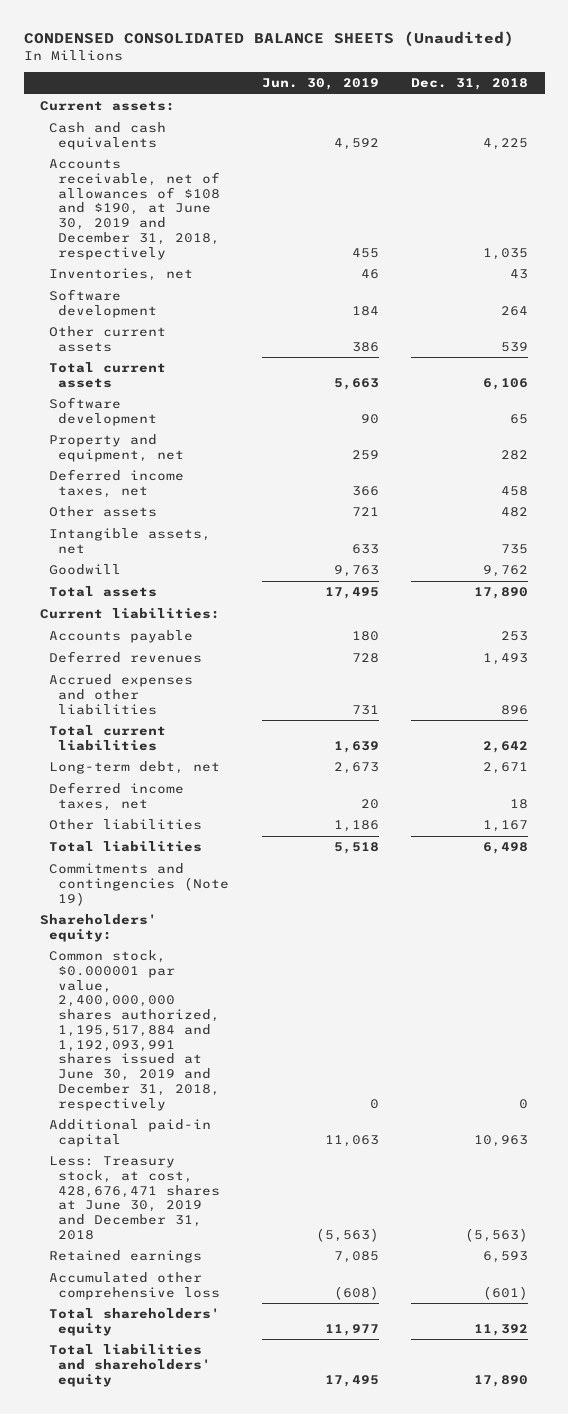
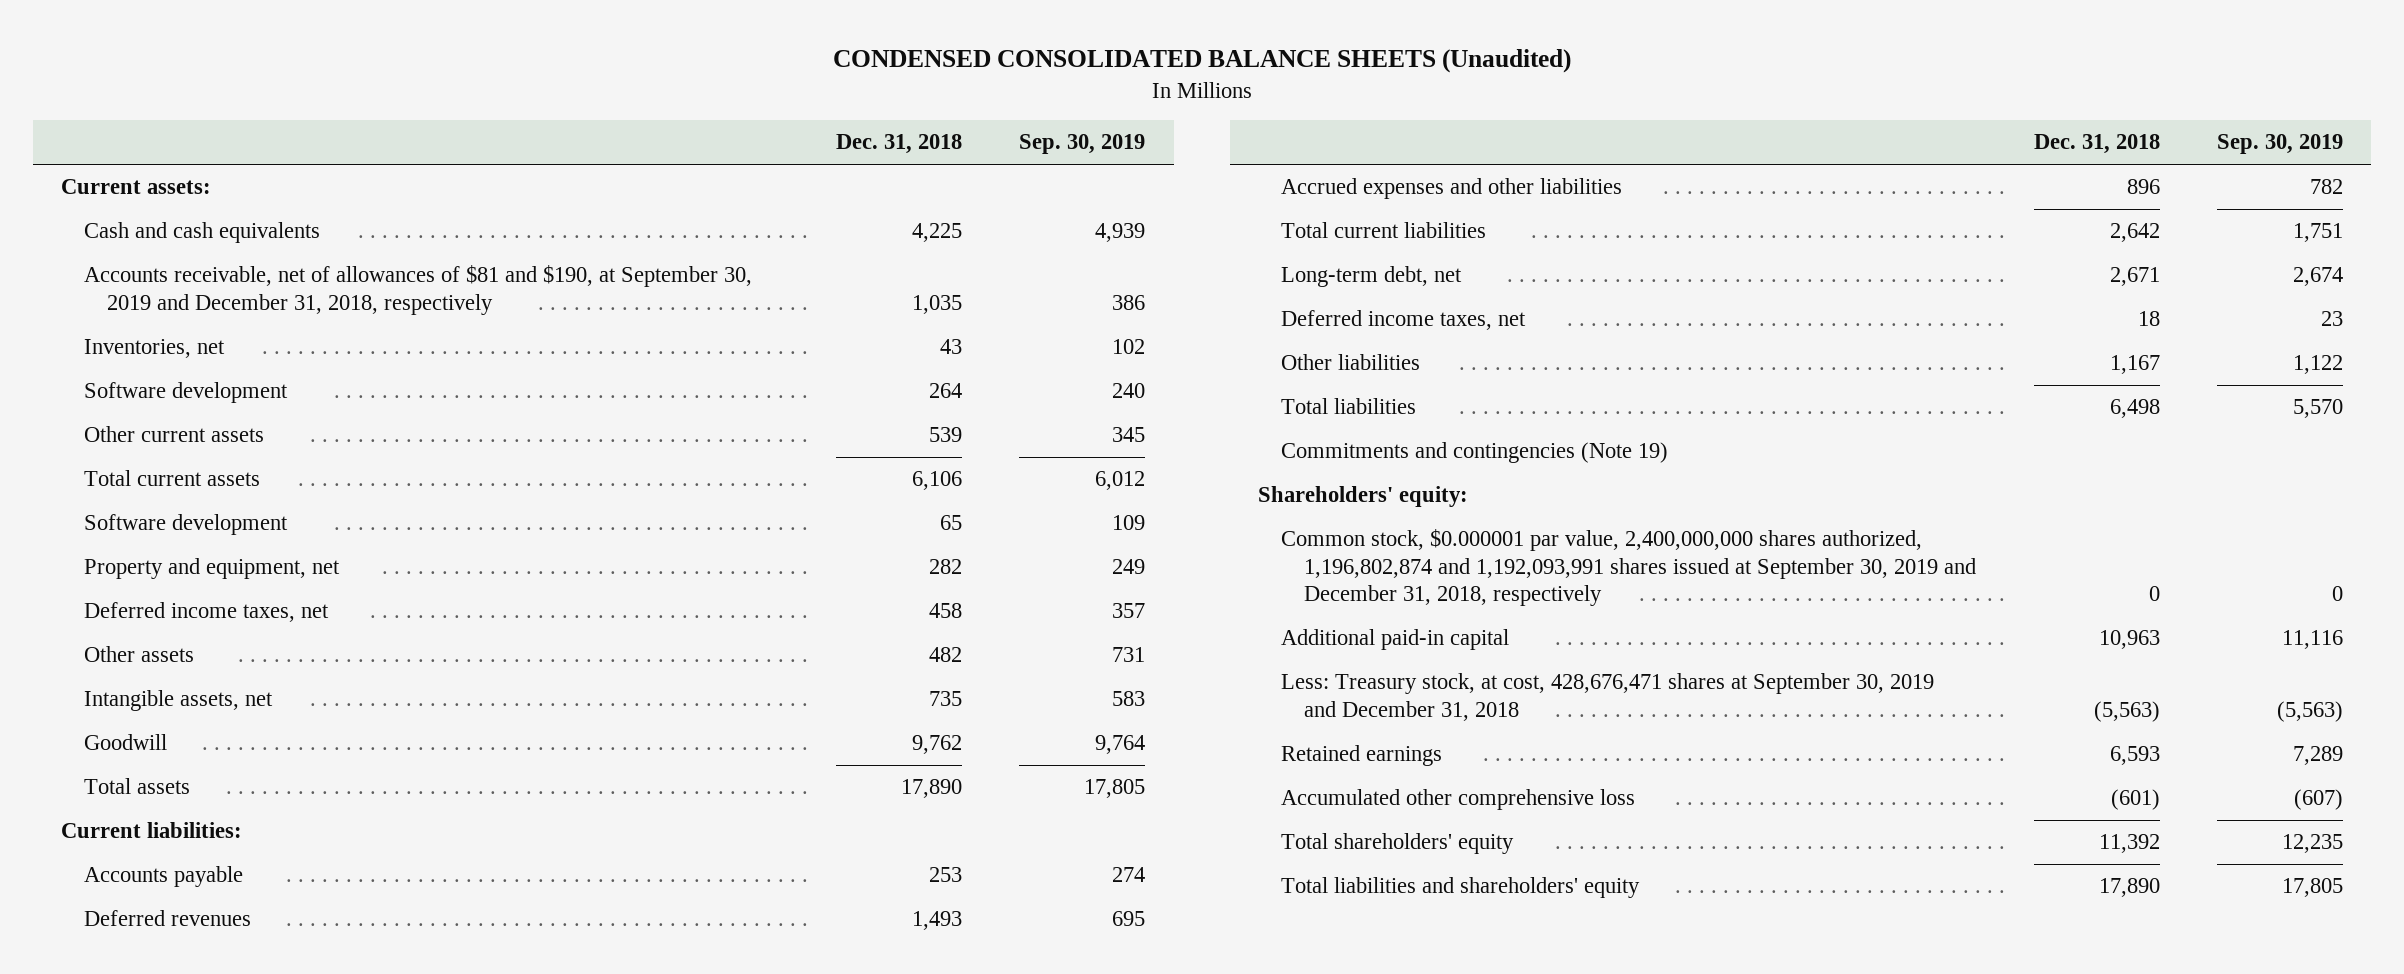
- | Jun. 30, 2019 | Dec. 31, 2018
+ | Dec. 31, 2018 | Sep. 30, 2019
- Accounts receivable, net of allowances of $108 and $190, at June 30, 2019 and December 31, 2018, respectively | 455 | 1,035
+ Accounts receivable, net of allowances of $81 and $190, at September 30, 2019 and December 31, 2018, respectively | 1,035 | 386
- Common stock, $0.000001 par value, 2,400,000,000 shares authorized, 1,195,517,884 and 1,192,093,991 shares issued at June 30, 2019 and December 31, 2018, respectively | 0 | 0
+ Common stock, $0.000001 par value, 2,400,000,000 shares authorized, 1,196,802,874 and 1,192,093,991 shares issued at September 30, 2019 and December 31, 2018, respectively | 0 | 0
- Less: Treasury stock, at cost, 428,676,471 shares at June 30, 2019 and December 31, 2018 | (5,563) | (5,563)
+ Less: Treasury stock, at cost, 428,676,471 shares at September 30, 2019 and December 31, 2018 | (5,563) | (5,563)

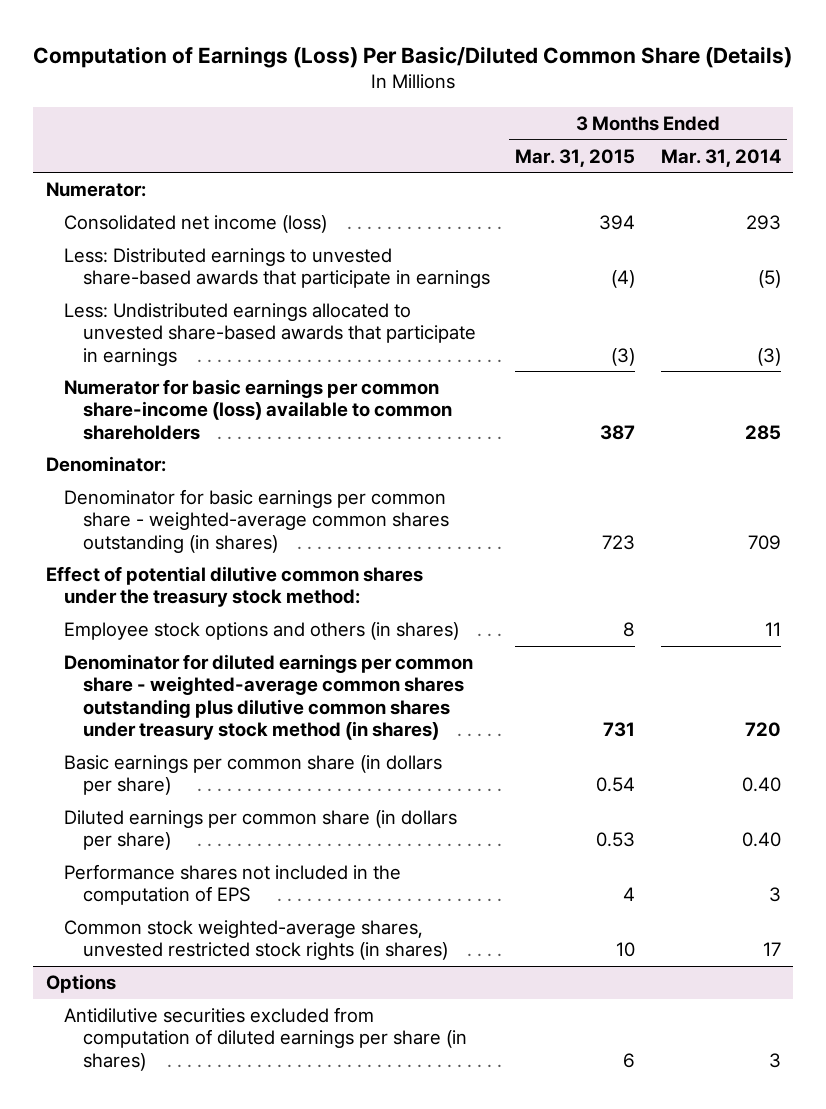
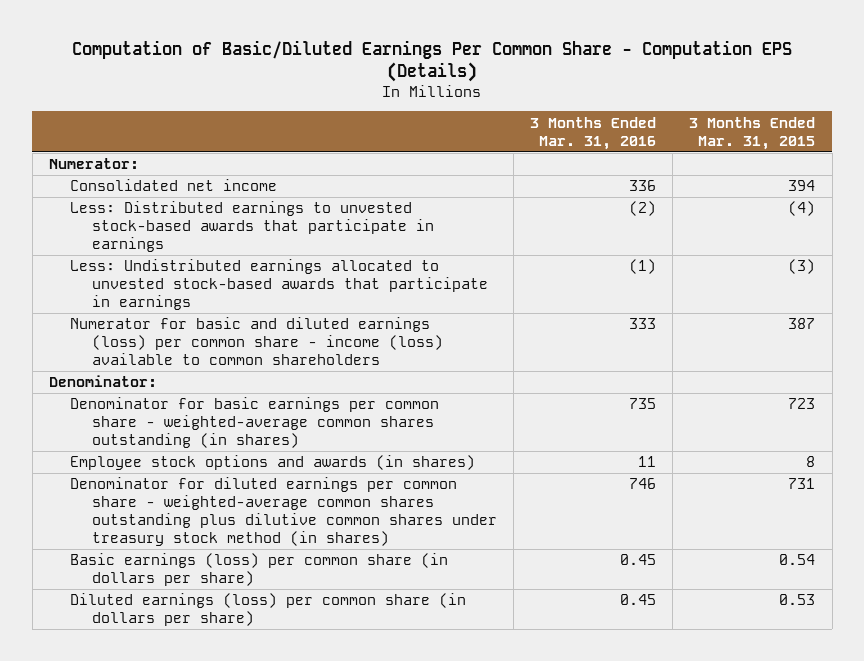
- Computation of Earnings (Loss) Per Basic/Diluted Common Share (Details)
+ Computation of Basic/Diluted Earnings Per Common Share - Computation EPS (Details)
- | 3 Months Ended Mar. 31, 2015 | 3 Months Ended Mar. 31, 2014
+ | 3 Months Ended Mar. 31, 2016 | 3 Months Ended Mar. 31, 2015
- Consolidated net income (loss) | 394 | 293
- Less: Distributed earnings to unvested share-based awards that participate in earnings | (4) | (5)
- Less: Undistributed earnings allocated to unvested share-based awards that participate in earnings | (3) | (3)
- Numerator for basic earnings per common share-income (loss) available to common shareholders | 387 | 285
+ Consolidated net income | 336 | 394
+ Less: Distributed earnings to unvested stock-based awards that participate in earnings | (2) | (4)
+ Less: Undistributed earnings allocated to unvested stock-based awards that participate in earnings | (1) | (3)
+ Numerator for basic and diluted earnings (loss) per common share - income (loss) available to common shareholders | 333 | 387
- Effect of potential dilutive common shares under the treasury stock method:
- Employee stock options and others (in shares) | 8 | 11
+ Employee stock options and awards (in shares) | 11 | 8
- Basic earnings per common share (in dollars per share) | 0.54 | 0.40
- Diluted earnings per common share (in dollars per share) | 0.53 | 0.40
- Performance shares not included in the computation of EPS | 4 | 3
- Common stock weighted-average shares, unvested restricted stock rights (in shares) | 10 | 17
- Options
- Antidilutive securities excluded from computation of diluted earnings per share (in shares) | 6 | 3
+ Basic earnings (loss) per common share (in dollars per share) | 0.45 | 0.54
+ Diluted earnings (loss) per common share (in dollars per share) | 0.45 | 0.53

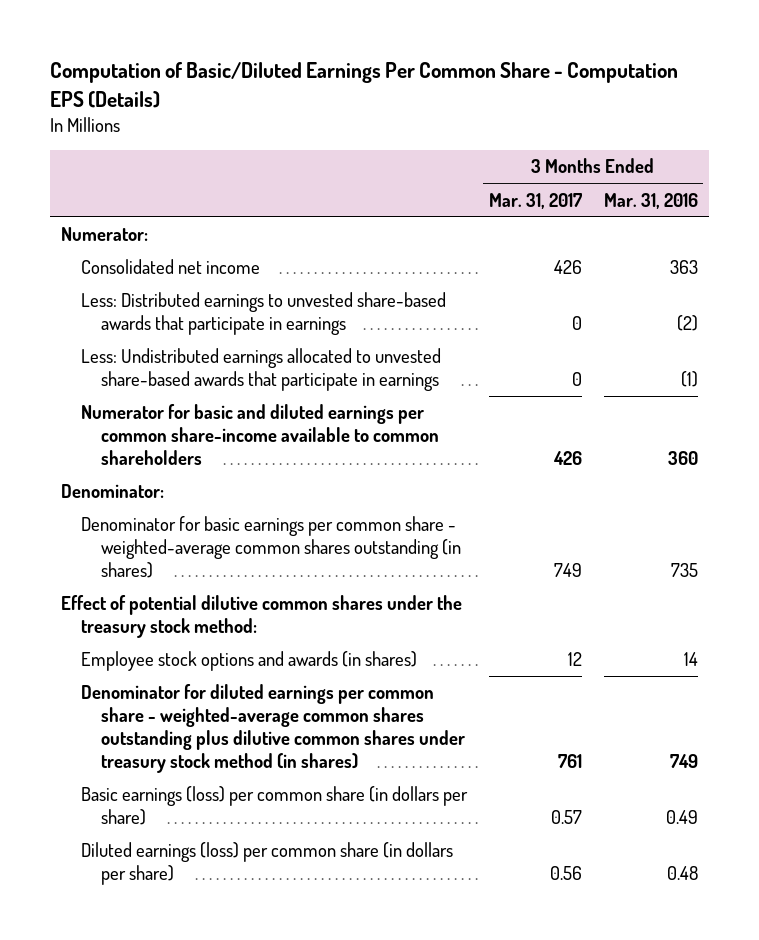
- | 3 Months Ended Mar. 31, 2016 | 3 Months Ended Mar. 31, 2015
+ | 3 Months Ended Mar. 31, 2017 | 3 Months Ended Mar. 31, 2016
- Consolidated net income | 336 | 394
- Less: Distributed earnings to unvested stock-based awards that participate in earnings | (2) | (4)
- Less: Undistributed earnings allocated to unvested stock-based awards that participate in earnings | (1) | (3)
- Numerator for basic and diluted earnings (loss) per common share - income (loss) available to common shareholders | 333 | 387
+ Consolidated net income | 426 | 363
+ Less: Distributed earnings to unvested share-based awards that participate in earnings | 0 | (2)
+ Less: Undistributed earnings allocated to unvested share-based awards that participate in earnings | 0 | (1)
+ Numerator for basic and diluted earnings per common share-income available to common shareholders | 426 | 360
- Employee stock options and awards (in shares) | 11 | 8
- Denominator for diluted earnings per common share - weighted-average common shares outstanding plus dilutive common shares under treasury stock method (in shares) | 746 | 731
- Basic earnings (loss) per common share (in dollars per share) | 0.45 | 0.54
- Diluted earnings (loss) per common share (in dollars per share) | 0.45 | 0.53
+ Effect of potential dilutive common shares under the treasury stock method:
+ Employee stock options and awards (in shares) | 12 | 14
+ Denominator for diluted earnings per common share - weighted-average common shares outstanding plus dilutive common shares under treasury stock method (in shares) | 761 | 749
+ Basic earnings (loss) per common share (in dollars per share) | 0.57 | 0.49
+ Diluted earnings (loss) per common share (in dollars per share) | 0.56 | 0.48

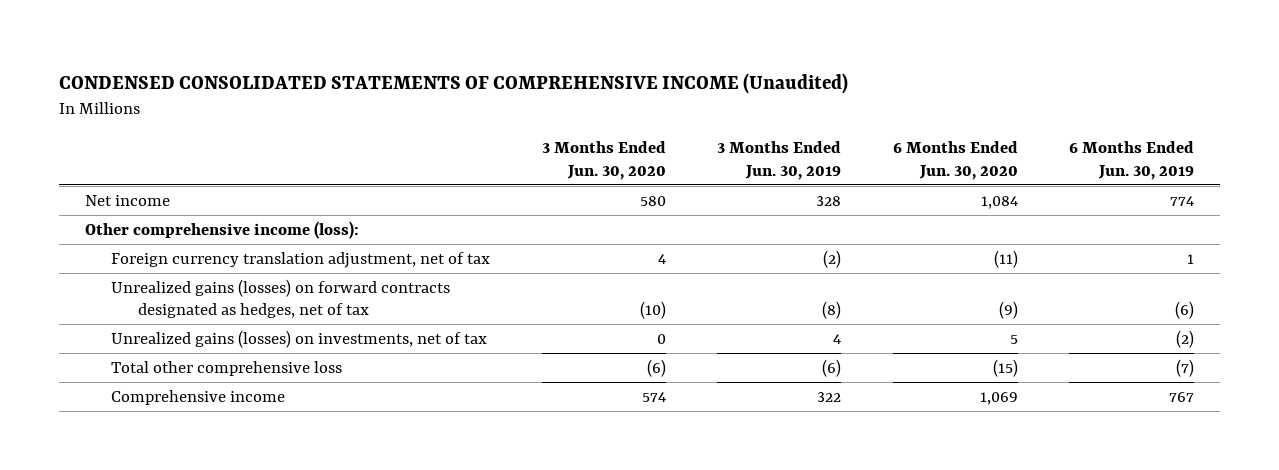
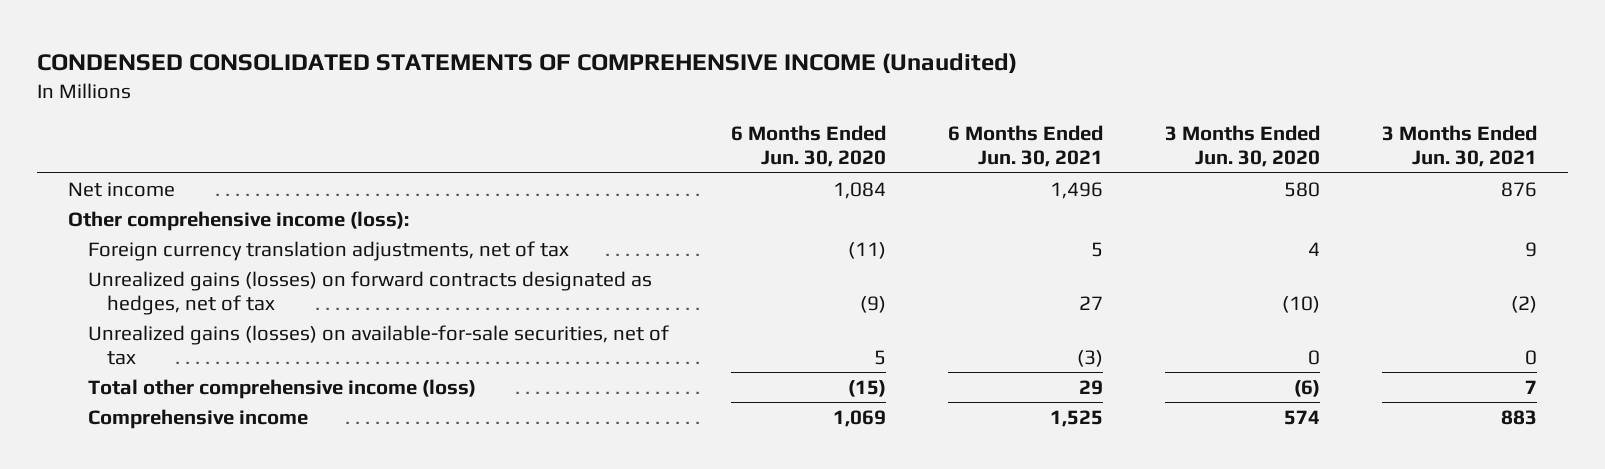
- | 3 Months Ended Jun. 30, 2020 | 3 Months Ended Jun. 30, 2019 | 6 Months Ended Jun. 30, 2020 | 6 Months Ended Jun. 30, 2019
+ | 6 Months Ended Jun. 30, 2020 | 6 Months Ended Jun. 30, 2021 | 3 Months Ended Jun. 30, 2020 | 3 Months Ended Jun. 30, 2021
- Foreign currency translation adjustment, net of tax | 4 | (2) | (11) | 1
+ Foreign currency translation adjustments, net of tax | (11) | 5 | 4 | 9
- Unrealized gains (losses) on investments, net of tax | 0 | 4 | 5 | (2)
- Total other comprehensive loss | (6) | (6) | (15) | (7)
+ Unrealized gains (losses) on available-for-sale securities, net of tax | 5 | (3) | 0 | 0
+ Total other comprehensive income (loss) | (15) | 29 | (6) | 7

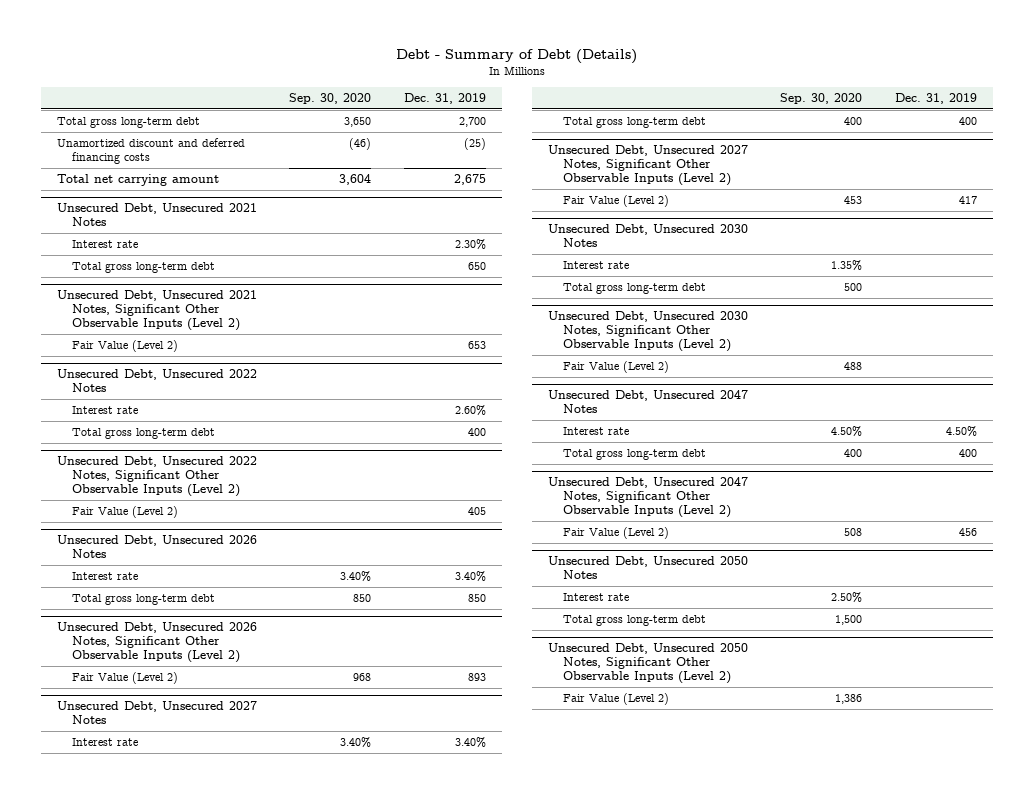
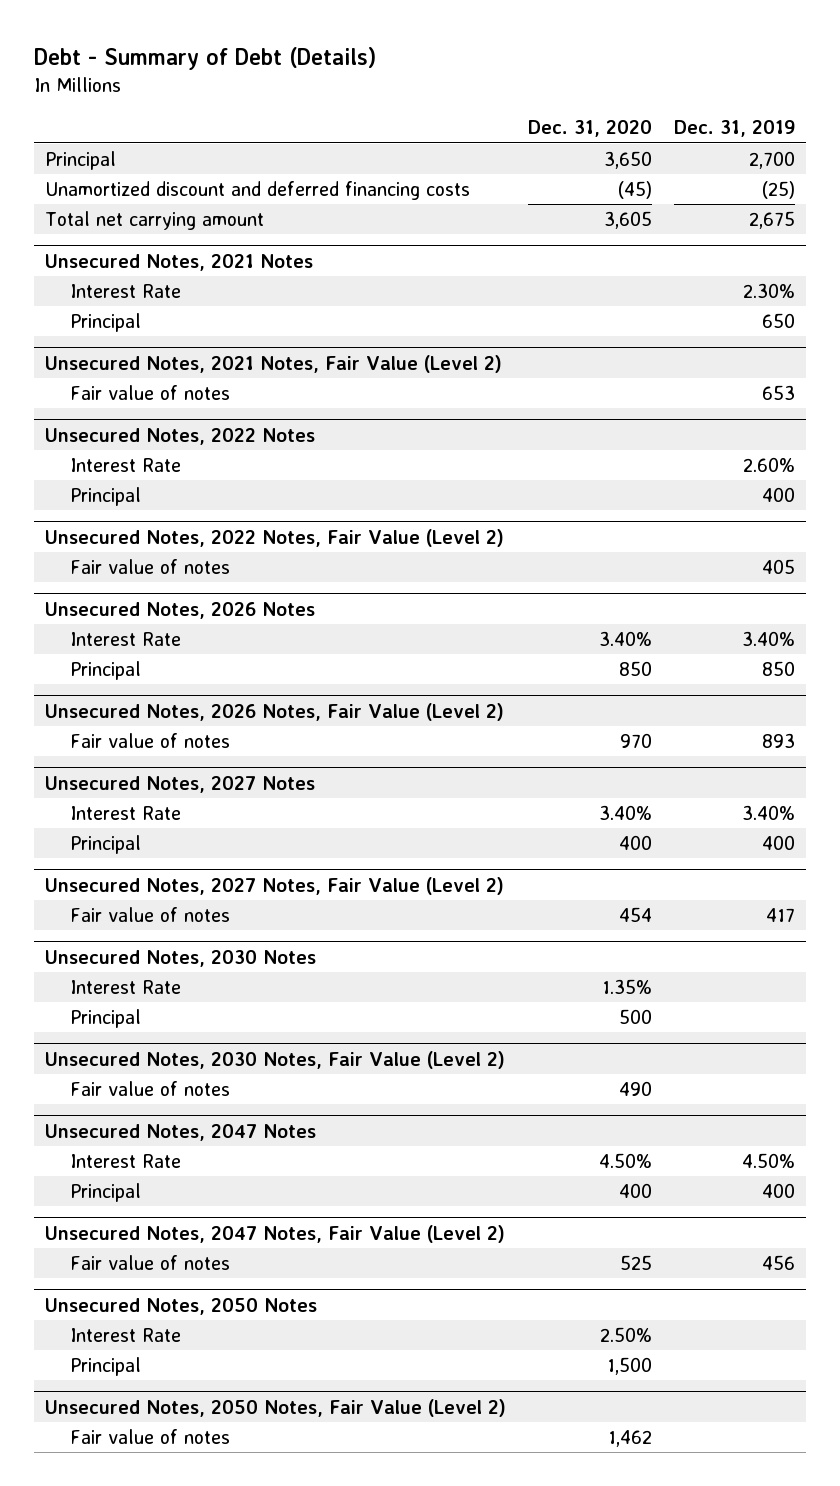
- | Sep. 30, 2020 | Dec. 31, 2019
+ | Dec. 31, 2020 | Dec. 31, 2019
- Total gross long-term debt | 3,650 | 2,700
+ Principal | 3,650 | 2,700
- Unsecured Debt, Unsecured 2021 Notes
- Interest rate | | 2.30%
- Total gross long-term debt | | 650
- Unsecured Debt, Unsecured 2021 Notes, Significant Other Observable Inputs (Level 2)
- Fair Value (Level 2) | | 653
- Unsecured Debt, Unsecured 2022 Notes
- Interest rate | | 2.60%
- Total gross long-term debt | | 400
- Unsecured Debt, Unsecured 2022 Notes, Significant Other Observable Inputs (Level 2)
- Fair Value (Level 2) | | 405
- Unsecured Debt, Unsecured 2026 Notes
- Interest rate | 3.40% | 3.40%
- Total gross long-term debt | 850 | 850
- Unsecured Debt, Unsecured 2026 Notes, Significant Other Observable Inputs (Level 2)
- Fair Value (Level 2) | 968 | 893
- Unsecured Debt, Unsecured 2027 Notes
- Interest rate | 3.40% | 3.40%
- Total gross long-term debt | 400 | 400
- Unsecured Debt, Unsecured 2027 Notes, Significant Other Observable Inputs (Level 2)
- Fair Value (Level 2) | 453 | 417
- Unsecured Debt, Unsecured 2030 Notes
- Interest rate | 1.35% |
- Total gross long-term debt | 500 |
- Unsecured Debt, Unsecured 2030 Notes, Significant Other Observable Inputs (Level 2)
- Fair Value (Level 2) | 488 |
- Unsecured Debt, Unsecured 2047 Notes
- Interest rate | 4.50% | 4.50%
- Total gross long-term debt | 400 | 400
- Unsecured Debt, Unsecured 2047 Notes, Significant Other Observable Inputs (Level 2)
- Fair Value (Level 2) | 508 | 456
- Unsecured Debt, Unsecured 2050 Notes
- Interest rate | 2.50% |
- Total gross long-term debt | 1,500 |
- Unsecured Debt, Unsecured 2050 Notes, Significant Other Observable Inputs (Level 2)
- Fair Value (Level 2) | 1,386 |
+ Unsecured Notes, 2021 Notes
+ Interest Rate | | 2.30%
+ Principal | | 650
+ Unsecured Notes, 2021 Notes, Fair Value (Level 2)
+ Fair value of notes | | 653
+ Unsecured Notes, 2022 Notes
+ Interest Rate | | 2.60%
+ Principal | | 400
+ Unsecured Notes, 2022 Notes, Fair Value (Level 2)
+ Fair value of notes | | 405
+ Unsecured Notes, 2026 Notes
+ Interest Rate | 3.40% | 3.40%
+ Principal | 850 | 850
+ Unsecured Notes, 2026 Notes, Fair Value (Level 2)
+ Fair value of notes | 970 | 893
+ Unsecured Notes, 2027 Notes
+ Interest Rate | 3.40% | 3.40%
+ Principal | 400 | 400
+ Unsecured Notes, 2027 Notes, Fair Value (Level 2)
+ Fair value of notes | 454 | 417
+ Unsecured Notes, 2030 Notes
+ Interest Rate | 1.35% |
+ Principal | 500 |
+ Unsecured Notes, 2030 Notes, Fair Value (Level 2)
+ Fair value of notes | 490 |
+ Unsecured Notes, 2047 Notes
+ Interest Rate | 4.50% | 4.50%
+ Principal | 400 | 400
+ Unsecured Notes, 2047 Notes, Fair Value (Level 2)
+ Fair value of notes | 525 | 456
+ Unsecured Notes, 2050 Notes
+ Interest Rate | 2.50% |
+ Principal | 1,500 |
+ Unsecured Notes, 2050 Notes, Fair Value (Level 2)
+ Fair value of notes | 1,462 |

